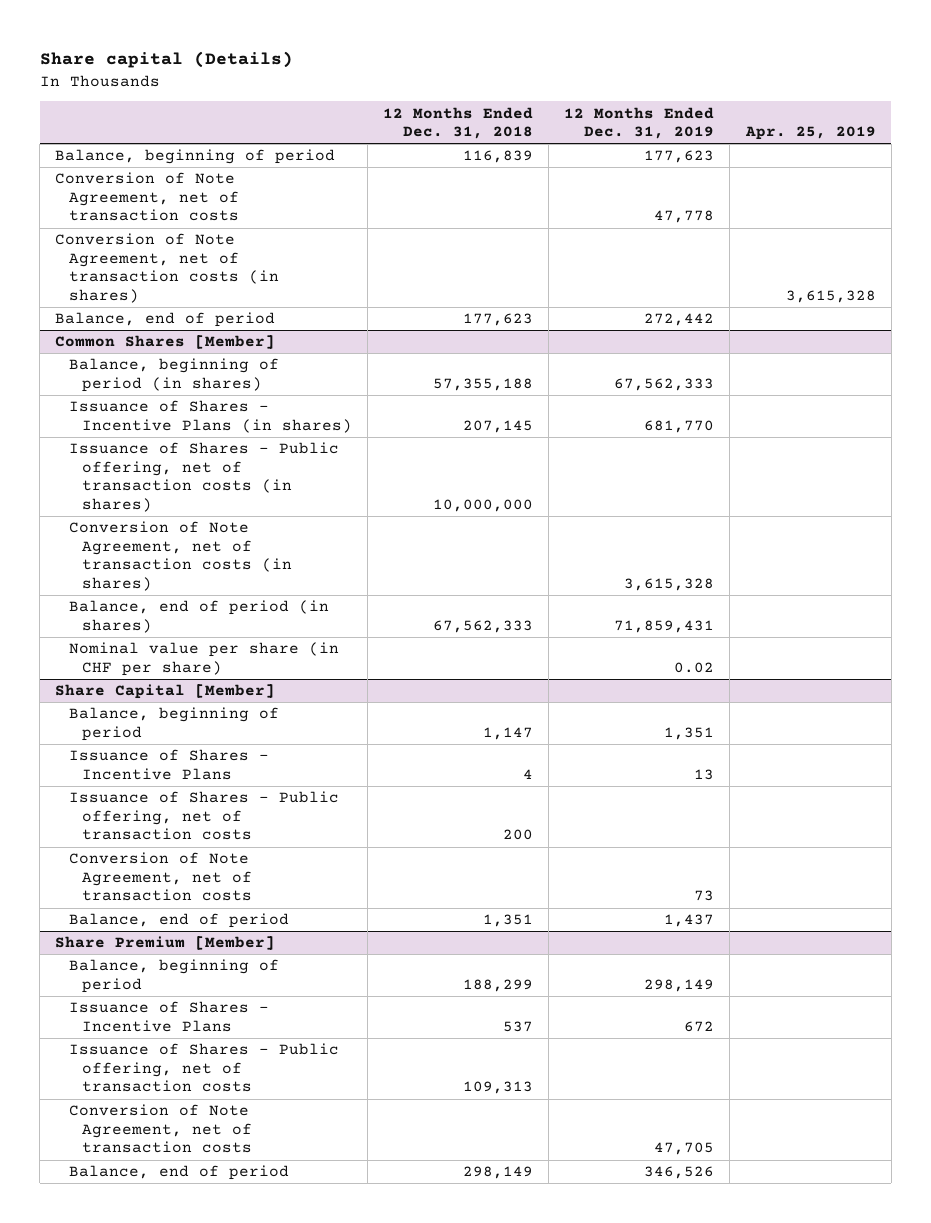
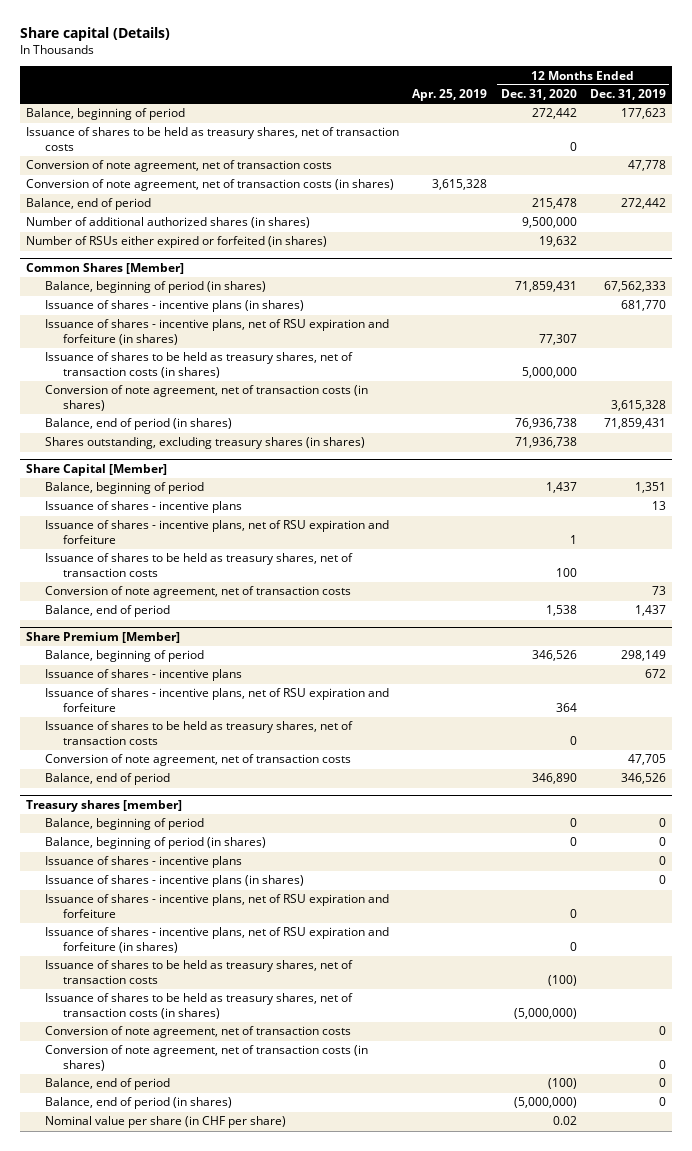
- | 12 Months Ended Dec. 31, 2018 | 12 Months Ended Dec. 31, 2019 | Apr. 25, 2019
+ | Apr. 25, 2019 | 12 Months Ended Dec. 31, 2020 | 12 Months Ended Dec. 31, 2019
- Conversion of Note Agreement, net of transaction costs | | 47,778 |
- Conversion of Note Agreement, net of transaction costs (in shares) | | | 3,615,328
+ Issuance of shares to be held as treasury shares, net of transaction costs | | 0 |
+ Conversion of note agreement, net of transaction costs | | | 47,778
+ Conversion of note agreement, net of transaction costs (in shares) | 3,615,328 | |
+ Number of additional authorized shares (in shares) | | 9,500,000 |
+ Number of RSUs either expired or forfeited (in shares) | | 19,632 |
@ Common Shares [Member]
- Issuance of Shares - Incentive Plans (in shares) | 207,145 | 681,770 |
- Issuance of Shares - Public offering, net of transaction costs (in shares) | 10,000,000 | |
- Conversion of Note Agreement, net of transaction costs (in shares) | | 3,615,328 |
+ Issuance of shares - incentive plans (in shares) | | | 681,770
+ Issuance of shares - incentive plans, net of RSU expiration and forfeiture (in shares) | | 77,307 |
+ Issuance of shares to be held as treasury shares, net of transaction costs (in shares) | | 5,000,000 |
+ Conversion of note agreement, net of transaction costs (in shares) | | | 3,615,328
- Nominal value per share (in CHF per share) | | 0.02 |
+ Shares outstanding, excluding treasury shares (in shares) | | 71,936,738 |
@ Share Capital [Member]
- Issuance of Shares - Incentive Plans | 4 | 13 |
- Issuance of Shares - Public offering, net of transaction costs | 200 | |
- Conversion of Note Agreement, net of transaction costs | | 73 |
+ Issuance of shares - incentive plans | | | 13
+ Issuance of shares - incentive plans, net of RSU expiration and forfeiture | | 1 |
+ Issuance of shares to be held as treasury shares, net of transaction costs | | 100 |
+ Conversion of note agreement, net of transaction costs | | | 73
@ Share Premium [Member]
- Issuance of Shares - Incentive Plans | 537 | 672 |
- Issuance of Shares - Public offering, net of transaction costs | 109,313 | |
- Conversion of Note Agreement, net of transaction costs | | 47,705 |
+ Issuance of shares - incentive plans | | | 672
+ Issuance of shares - incentive plans, net of RSU expiration and forfeiture | | 364 |
+ Issuance of shares to be held as treasury shares, net of transaction costs | | 0 |
+ Conversion of note agreement, net of transaction costs | | | 47,705
+ Treasury shares [member]
+ Balance, beginning of period | | 0 | 0
+ Balance, beginning of period (in shares) | | 0 | 0
+ Issuance of shares - incentive plans | | | 0
+ Issuance of shares - incentive plans (in shares) | | | 0
+ Issuance of shares - incentive plans, net of RSU expiration and forfeiture | | 0 |
+ Issuance of shares - incentive plans, net of RSU expiration and forfeiture (in shares) | | 0 |
+ Issuance of shares to be held as treasury shares, net of transaction costs | | (100) |
+ Issuance of shares to be held as treasury shares, net of transaction costs (in shares) | | (5,000,000) |
+ Conversion of note agreement, net of transaction costs | | | 0
+ Conversion of note agreement, net of transaction costs (in shares) | | | 0
+ Balance, end of period | | (100) | 0
+ Balance, end of period (in shares) | | (5,000,000) | 0
+ Nominal value per share (in CHF per share) | | 0.02 |

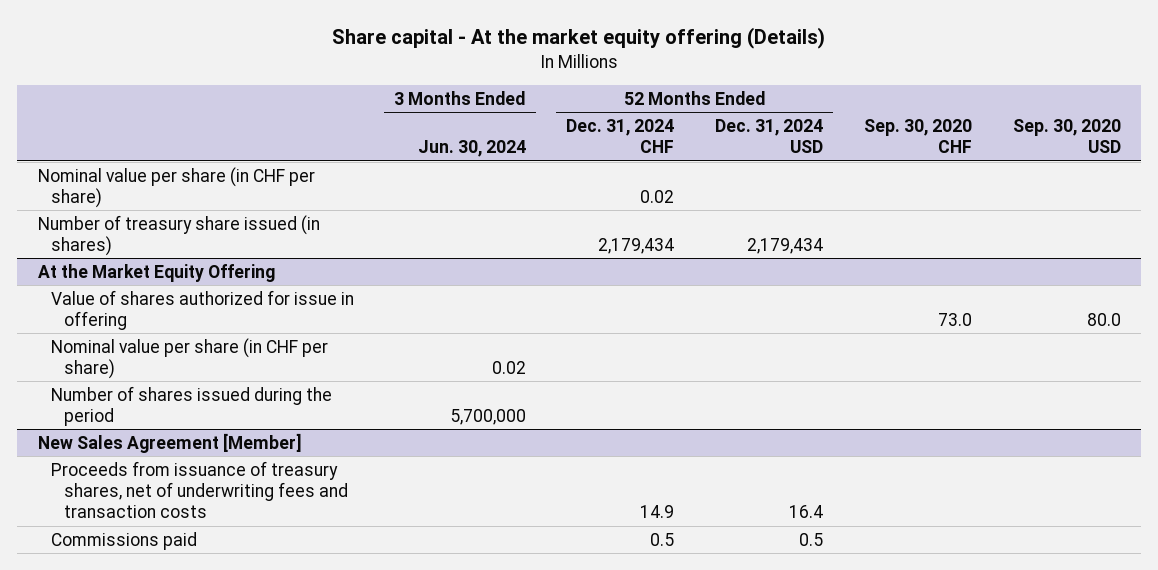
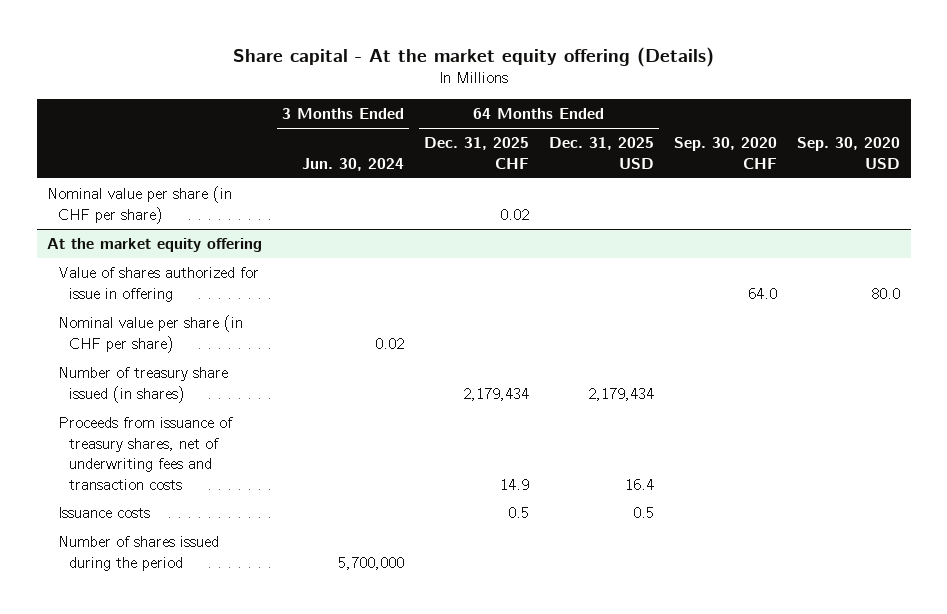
- | 3 Months Ended Jun. 30, 2024 | 52 Months Ended Dec. 31, 2024 CHF | 52 Months Ended Dec. 31, 2024 USD | Sep. 30, 2020 CHF | Sep. 30, 2020 USD
+ | 3 Months Ended Jun. 30, 2024 | 64 Months Ended Dec. 31, 2025 CHF | 64 Months Ended Dec. 31, 2025 USD | Sep. 30, 2020 CHF | Sep. 30, 2020 USD
- Number of treasury share issued (in shares) | | 2,179,434 | 2,179,434 | |
- At the Market Equity Offering
- Value of shares authorized for issue in offering | | | | 73.0 | 80.0
+ At the market equity offering
+ Value of shares authorized for issue in offering | | | | 64.0 | 80.0
+ Number of treasury share issued (in shares) | | 2,179,434 | 2,179,434 | |
+ Proceeds from issuance of treasury shares, net of underwriting fees and transaction costs | | 14.9 | 16.4 | |
+ Issuance costs | | 0.5 | 0.5 | |
- New Sales Agreement [Member]
- Proceeds from issuance of treasury shares, net of underwriting fees and transaction costs | | 14.9 | 16.4 | |
- Commissions paid | | 0.5 | 0.5 | |

